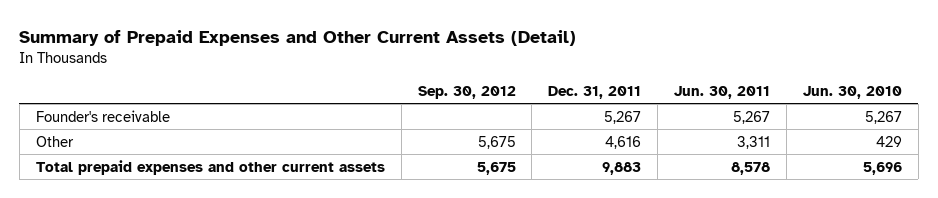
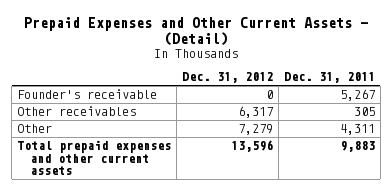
- Summary of Prepaid Expenses and Other Current Assets (Detail)
+ Prepaid Expenses and Other Current Assets - (Detail)
- | Sep. 30, 2012 | Dec. 31, 2011 | Jun. 30, 2011 | Jun. 30, 2010
+ | Dec. 31, 2012 | Dec. 31, 2011
- Other | 5,675 | 4,616 | 3,311 | 429
+ Other receivables | 6,317 | 305
+ Other | 7,279 | 4,311

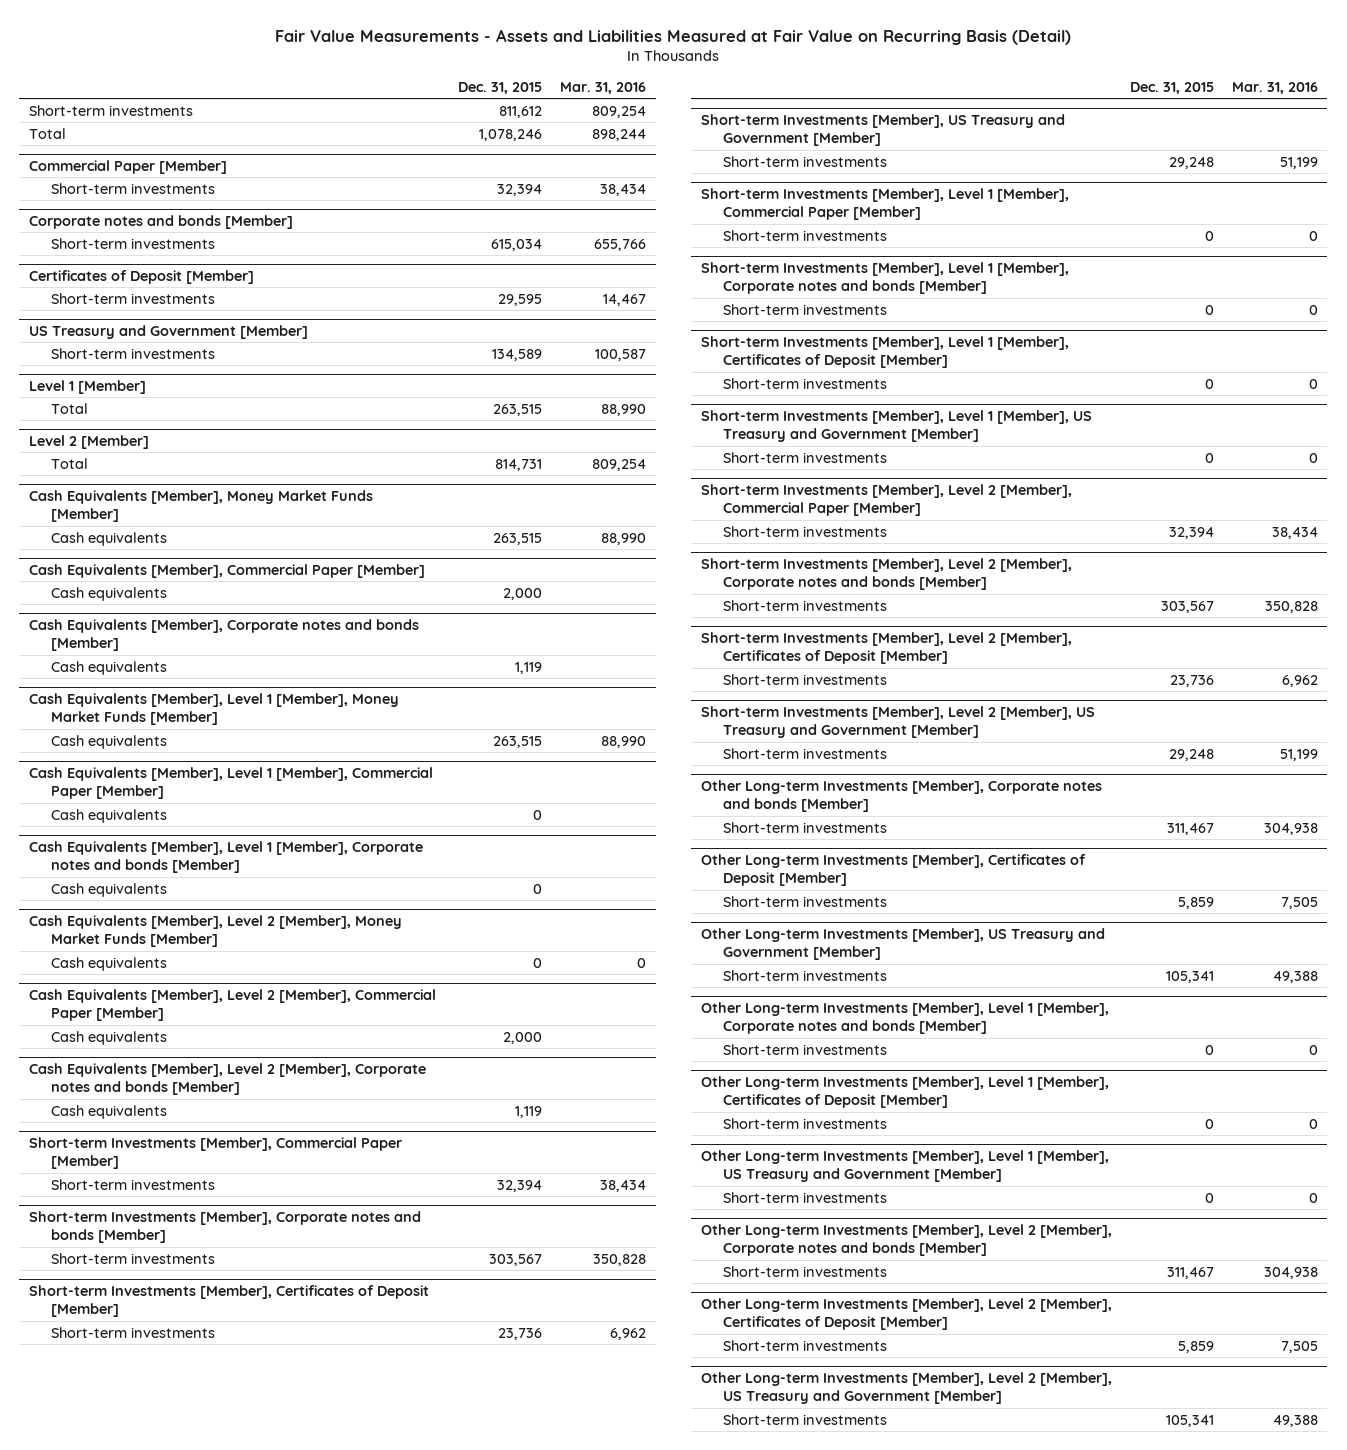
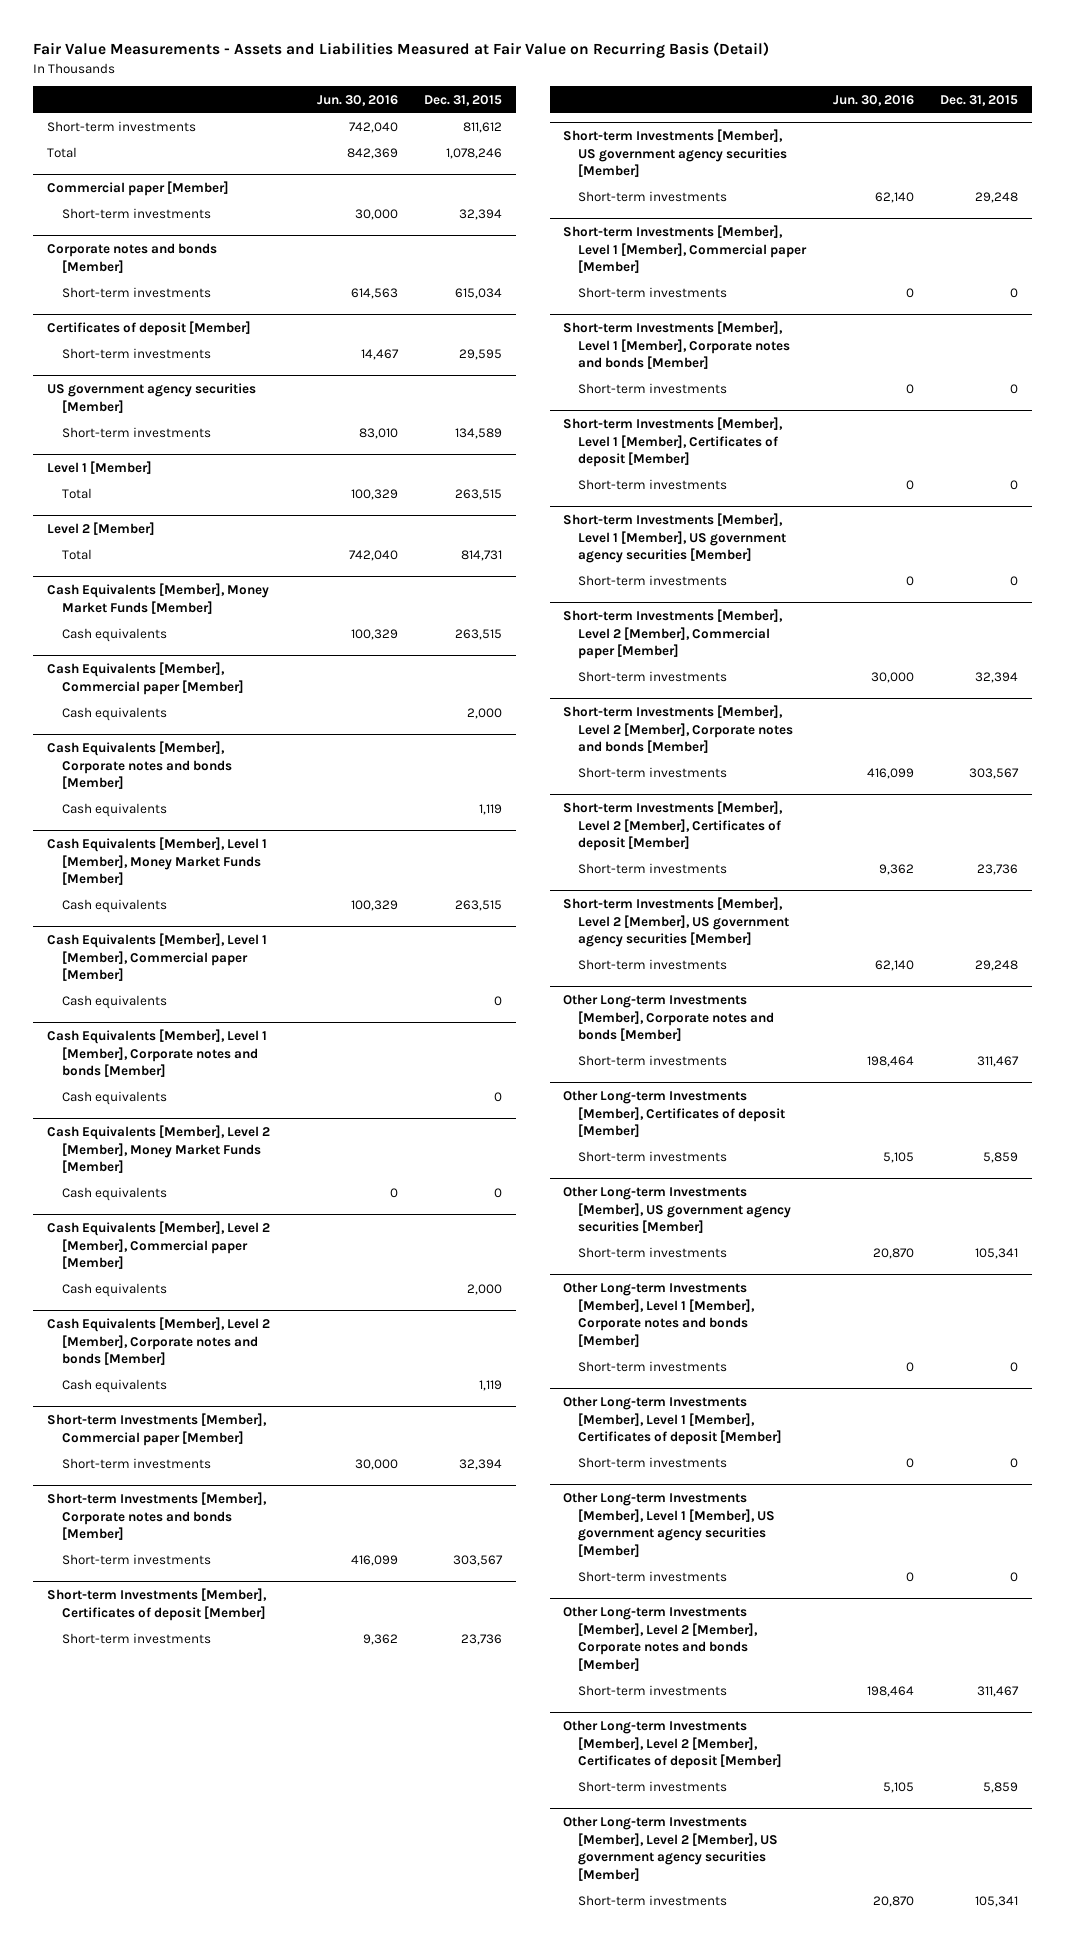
- | Dec. 31, 2015 | Mar. 31, 2016
+ | Jun. 30, 2016 | Dec. 31, 2015
- Commercial Paper [Member]
+ Commercial paper [Member]
- Certificates of Deposit [Member]
+ Certificates of deposit [Member]
- US Treasury and Government [Member]
+ US government agency securities [Member]
- Cash Equivalents [Member], Commercial Paper [Member]
+ Cash Equivalents [Member], Commercial paper [Member]
- Cash Equivalents [Member], Level 1 [Member], Commercial Paper [Member]
+ Cash Equivalents [Member], Level 1 [Member], Commercial paper [Member]
- Cash Equivalents [Member], Level 2 [Member], Commercial Paper [Member]
+ Cash Equivalents [Member], Level 2 [Member], Commercial paper [Member]
- Short-term Investments [Member], Commercial Paper [Member]
+ Short-term Investments [Member], Commercial paper [Member]
- Short-term Investments [Member], Certificates of Deposit [Member]
+ Short-term Investments [Member], Certificates of deposit [Member]
- Short-term Investments [Member], US Treasury and Government [Member]
+ Short-term Investments [Member], US government agency securities [Member]
- Short-term Investments [Member], Level 1 [Member], Commercial Paper [Member]
+ Short-term Investments [Member], Level 1 [Member], Commercial paper [Member]
- Short-term Investments [Member], Level 1 [Member], Certificates of Deposit [Member]
+ Short-term Investments [Member], Level 1 [Member], Certificates of deposit [Member]
- Short-term Investments [Member], Level 1 [Member], US Treasury and Government [Member]
+ Short-term Investments [Member], Level 1 [Member], US government agency securities [Member]
- Short-term Investments [Member], Level 2 [Member], Commercial Paper [Member]
+ Short-term Investments [Member], Level 2 [Member], Commercial paper [Member]
- Short-term Investments [Member], Level 2 [Member], Certificates of Deposit [Member]
+ Short-term Investments [Member], Level 2 [Member], Certificates of deposit [Member]
- Short-term Investments [Member], Level 2 [Member], US Treasury and Government [Member]
+ Short-term Investments [Member], Level 2 [Member], US government agency securities [Member]
- Other Long-term Investments [Member], Certificates of Deposit [Member]
+ Other Long-term Investments [Member], Certificates of deposit [Member]
- Other Long-term Investments [Member], US Treasury and Government [Member]
+ Other Long-term Investments [Member], US government agency securities [Member]
- Other Long-term Investments [Member], Level 1 [Member], Certificates of Deposit [Member]
+ Other Long-term Investments [Member], Level 1 [Member], Certificates of deposit [Member]
- Other Long-term Investments [Member], Level 1 [Member], US Treasury and Government [Member]
+ Other Long-term Investments [Member], Level 1 [Member], US government agency securities [Member]
- Other Long-term Investments [Member], Level 2 [Member], Certificates of Deposit [Member]
+ Other Long-term Investments [Member], Level 2 [Member], Certificates of deposit [Member]
- Other Long-term Investments [Member], Level 2 [Member], US Treasury and Government [Member]
+ Other Long-term Investments [Member], Level 2 [Member], US government agency securities [Member]

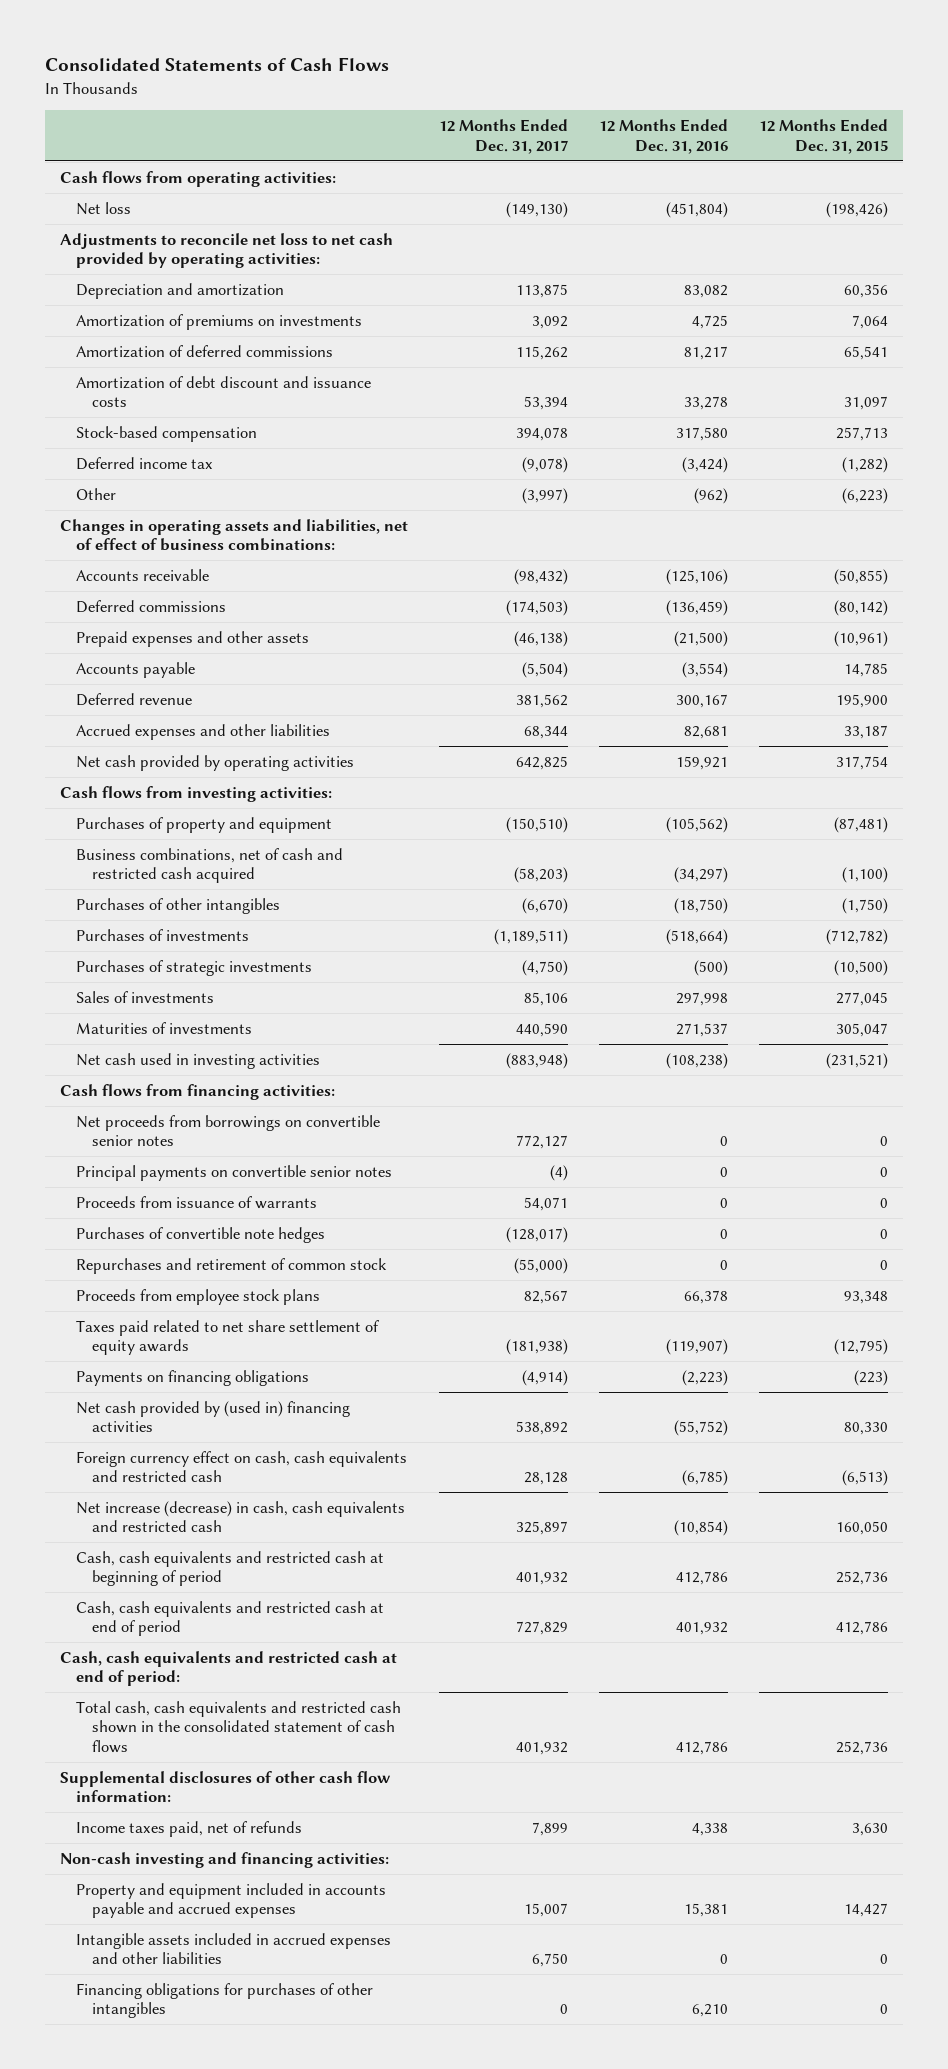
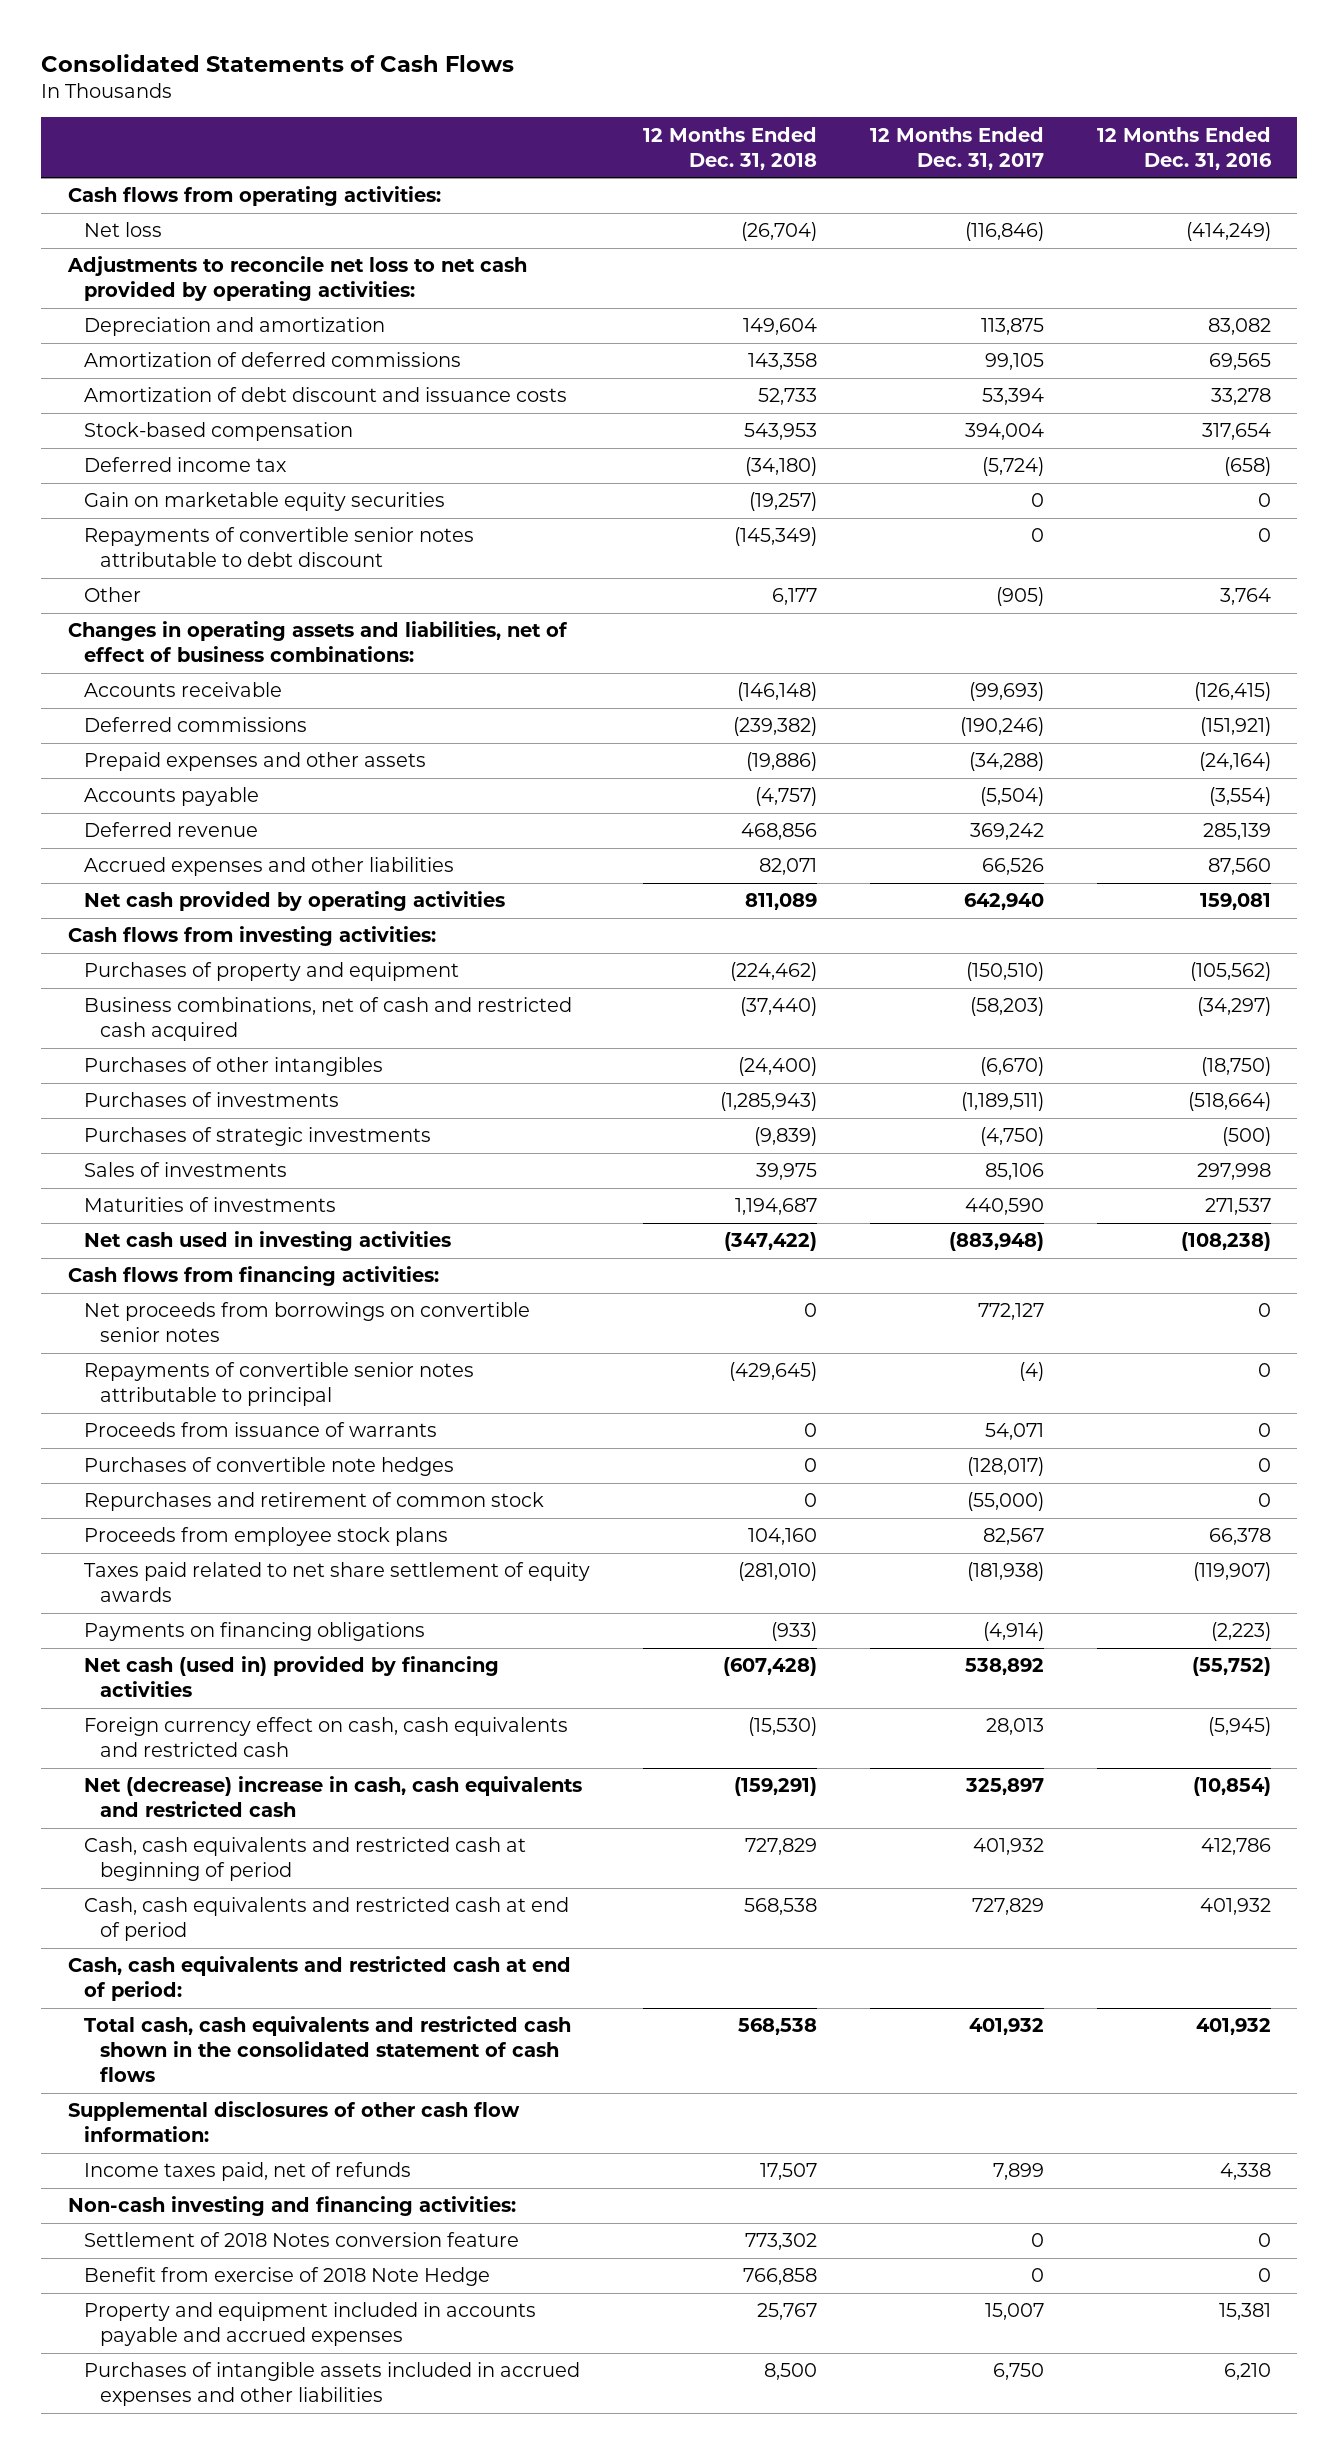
- | 12 Months Ended Dec. 31, 2017 | 12 Months Ended Dec. 31, 2016 | 12 Months Ended Dec. 31, 2015
+ | 12 Months Ended Dec. 31, 2018 | 12 Months Ended Dec. 31, 2017 | 12 Months Ended Dec. 31, 2016
- Net loss | (149,130) | (451,804) | (198,426)
+ Net loss | (26,704) | (116,846) | (414,249)
- Amortization of premiums on investments | 3,092 | 4,725 | 7,064
- Amortization of deferred commissions | 115,262 | 81,217 | 65,541
+ Amortization of deferred commissions | 143,358 | 99,105 | 69,565
- Stock-based compensation | 394,078 | 317,580 | 257,713
- Deferred income tax | (9,078) | (3,424) | (1,282)
- Other | (3,997) | (962) | (6,223)
+ Stock-based compensation | 543,953 | 394,004 | 317,654
+ Deferred income tax | (34,180) | (5,724) | (658)
+ Gain on marketable equity securities | (19,257) | 0 | 0
+ Repayments of convertible senior notes attributable to debt discount | (145,349) | 0 | 0
+ Other | 6,177 | (905) | 3,764
- Accounts receivable | (98,432) | (125,106) | (50,855)
- Deferred commissions | (174,503) | (136,459) | (80,142)
- Prepaid expenses and other assets | (46,138) | (21,500) | (10,961)
+ Accounts receivable | (146,148) | (99,693) | (126,415)
+ Deferred commissions | (239,382) | (190,246) | (151,921)
+ Prepaid expenses and other assets | (19,886) | (34,288) | (24,164)
- Deferred revenue | 381,562 | 300,167 | 195,900
- Accrued expenses and other liabilities | 68,344 | 82,681 | 33,187
- Net cash provided by operating activities | 642,825 | 159,921 | 317,754
+ Deferred revenue | 468,856 | 369,242 | 285,139
+ Accrued expenses and other liabilities | 82,071 | 66,526 | 87,560
+ Net cash provided by operating activities | 811,089 | 642,940 | 159,081
- Principal payments on convertible senior notes | (4) | 0 | 0
+ Repayments of convertible senior notes attributable to principal | (429,645) | (4) | 0
- Net cash provided by (used in) financing activities | 538,892 | (55,752) | 80,330
- Foreign currency effect on cash, cash equivalents and restricted cash | 28,128 | (6,785) | (6,513)
- Net increase (decrease) in cash, cash equivalents and restricted cash | 325,897 | (10,854) | 160,050
+ Net cash (used in) provided by financing activities | (607,428) | 538,892 | (55,752)
+ Foreign currency effect on cash, cash equivalents and restricted cash | (15,530) | 28,013 | (5,945)
+ Net (decrease) increase in cash, cash equivalents and restricted cash | (159,291) | 325,897 | (10,854)
- Total cash, cash equivalents and restricted cash shown in the consolidated statement of cash flows | 401,932 | 412,786 | 252,736
+ Total cash, cash equivalents and restricted cash shown in the consolidated statement of cash flows | 568,538 | 401,932 | 401,932
+ Settlement of 2018 Notes conversion feature | 773,302 | 0 | 0
+ Benefit from exercise of 2018 Note Hedge | 766,858 | 0 | 0
- Intangible assets included in accrued expenses and other liabilities | 6,750 | 0 | 0
- Financing obligations for purchases of other intangibles | 0 | 6,210 | 0
+ Purchases of intangible assets included in accrued expenses and other liabilities | 8,500 | 6,750 | 6,210

